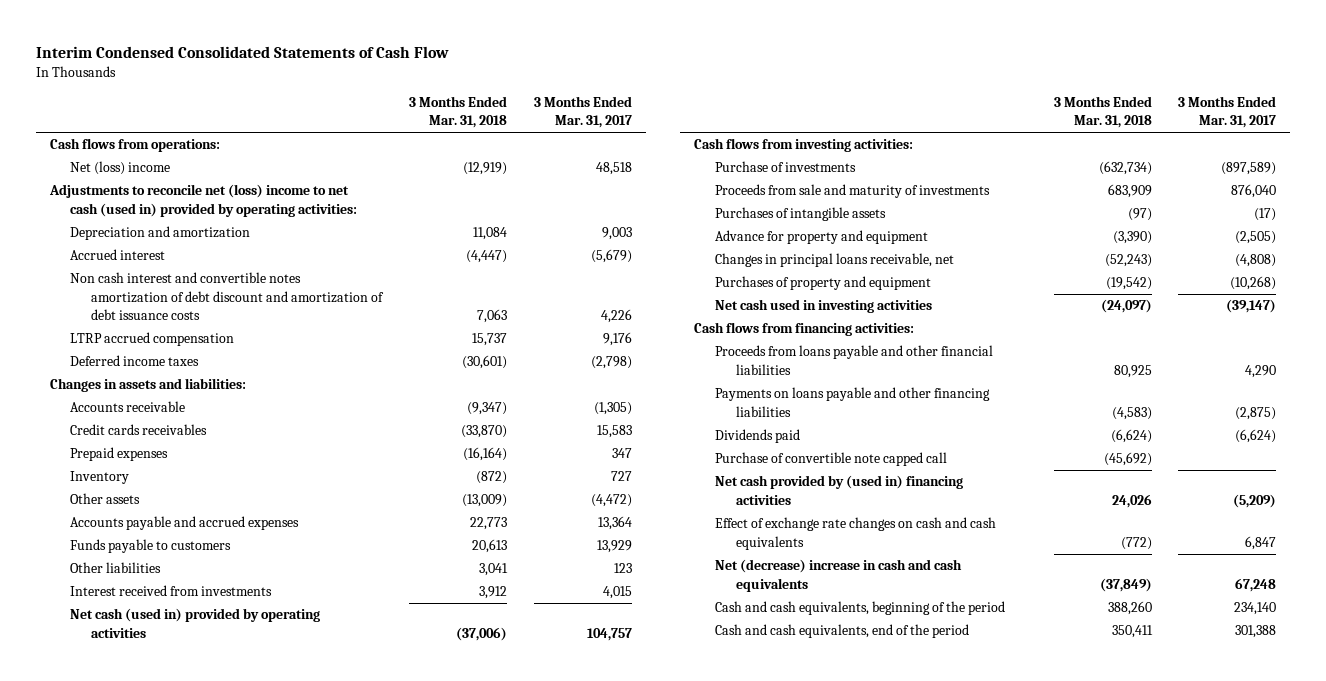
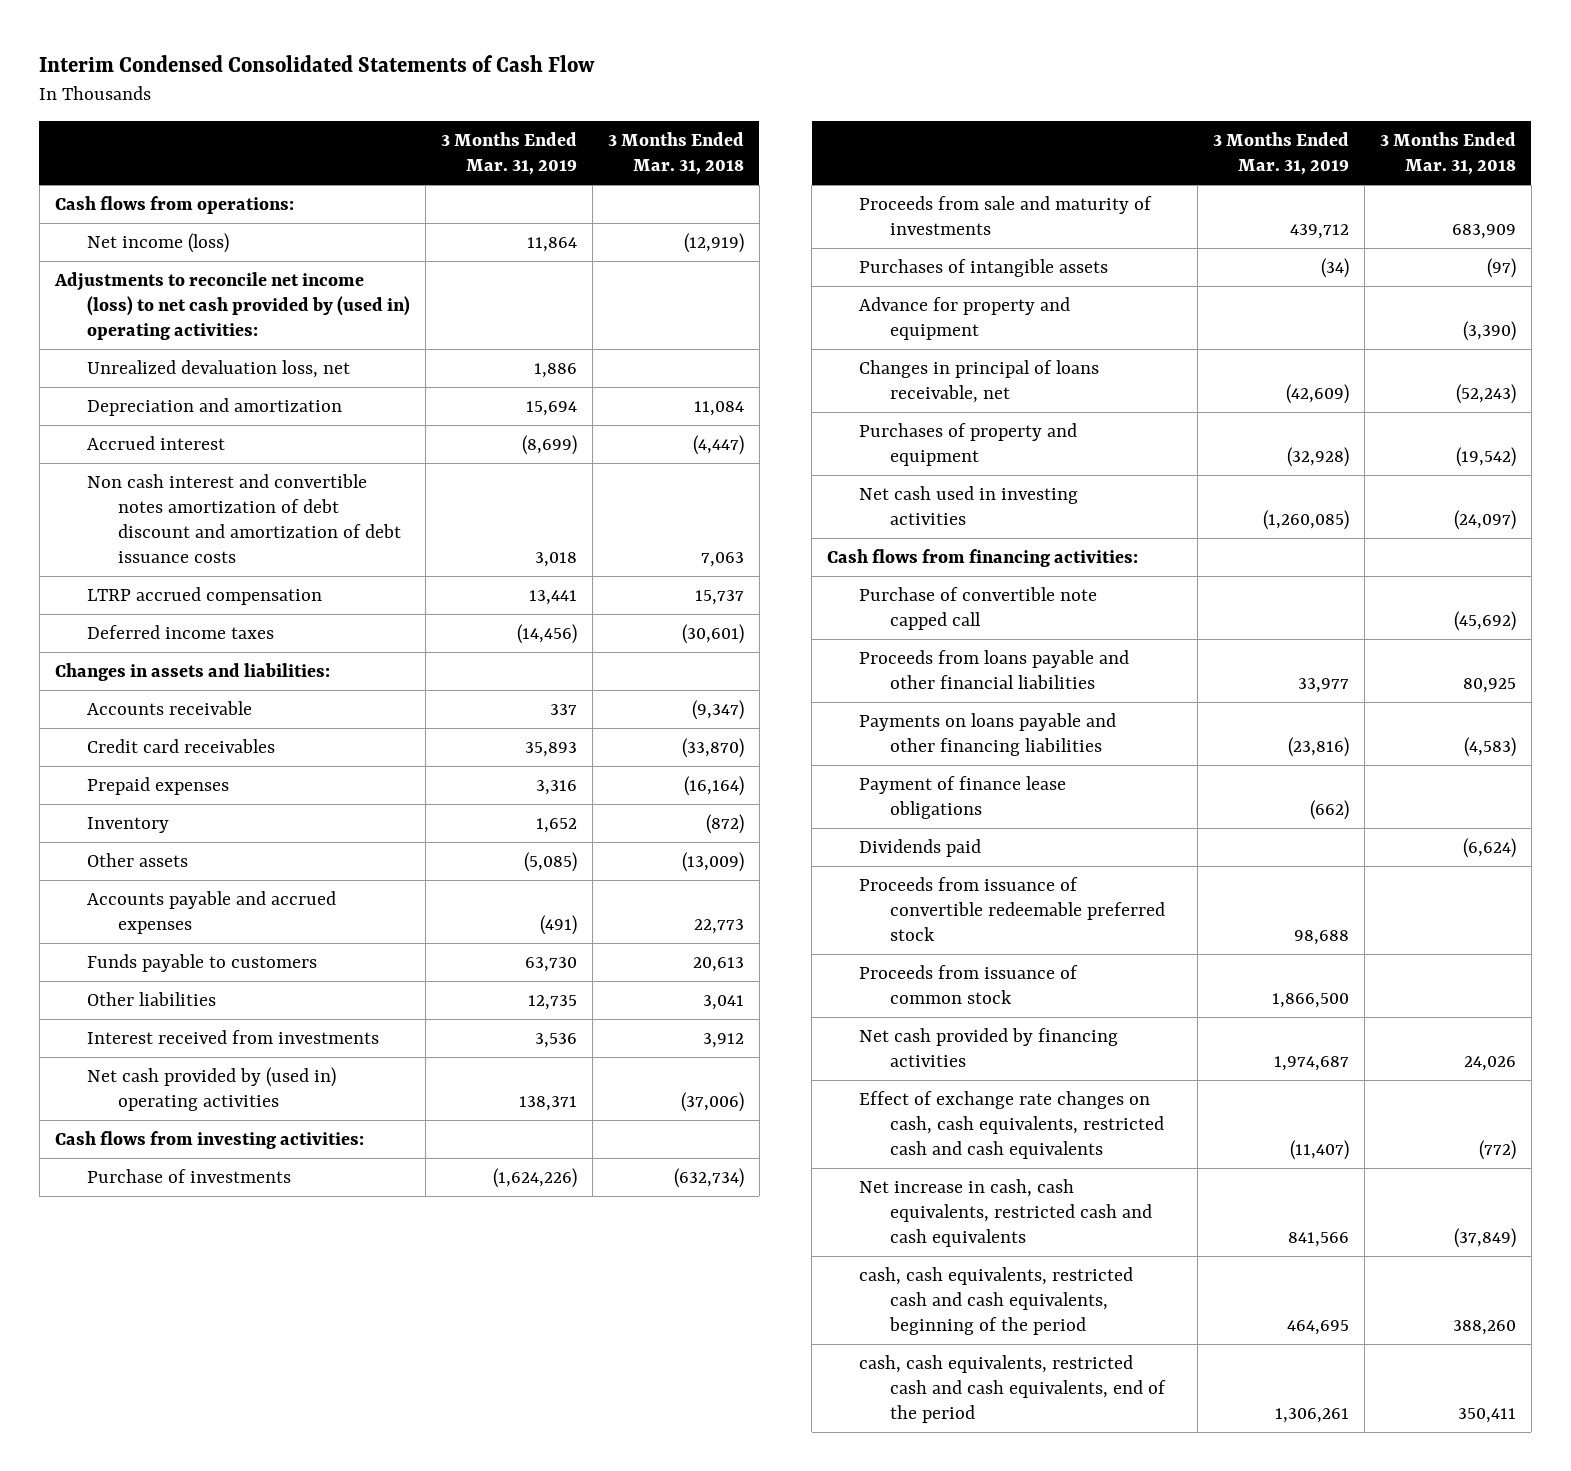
- | 3 Months Ended Mar. 31, 2018 | 3 Months Ended Mar. 31, 2017
+ | 3 Months Ended Mar. 31, 2019 | 3 Months Ended Mar. 31, 2018
- Net (loss) income | (12,919) | 48,518
- Adjustments to reconcile net (loss) income to net cash (used in) provided by operating activities:
+ Net income (loss) | 11,864 | (12,919)
+ Adjustments to reconcile net income (loss) to net cash provided by (used in) operating activities:
+ Unrealized devaluation loss, net | 1,886 |
- Credit cards receivables | (33,870) | 15,583
+ Credit card receivables | 35,893 | (33,870)
- Net cash (used in) provided by operating activities | (37,006) | 104,757
+ Net cash provided by (used in) operating activities | 138,371 | (37,006)
- Changes in principal loans receivable, net | (52,243) | (4,808)
+ Changes in principal of loans receivable, net | (42,609) | (52,243)
moved up: Purchase of convertible note capped call | | (45,692)
+ Payment of finance lease obligations | (662) |
- Net cash provided by (used in) financing activities | 24,026 | (5,209)
- Effect of exchange rate changes on cash and cash equivalents | (772) | 6,847
- Net (decrease) increase in cash and cash equivalents | (37,849) | 67,248
- Cash and cash equivalents, beginning of the period | 388,260 | 234,140
- Cash and cash equivalents, end of the period | 350,411 | 301,388
+ Proceeds from issuance of convertible redeemable preferred stock | 98,688 |
+ Proceeds from issuance of common stock | 1,866,500 |
+ Net cash provided by financing activities | 1,974,687 | 24,026
+ Effect of exchange rate changes on cash, cash equivalents, restricted cash and cash equivalents | (11,407) | (772)
+ Net increase in cash, cash equivalents, restricted cash and cash equivalents | 841,566 | (37,849)
+ cash, cash equivalents, restricted cash and cash equivalents, beginning of the period | 464,695 | 388,260
+ cash, cash equivalents, restricted cash and cash equivalents, end of the period | 1,306,261 | 350,411

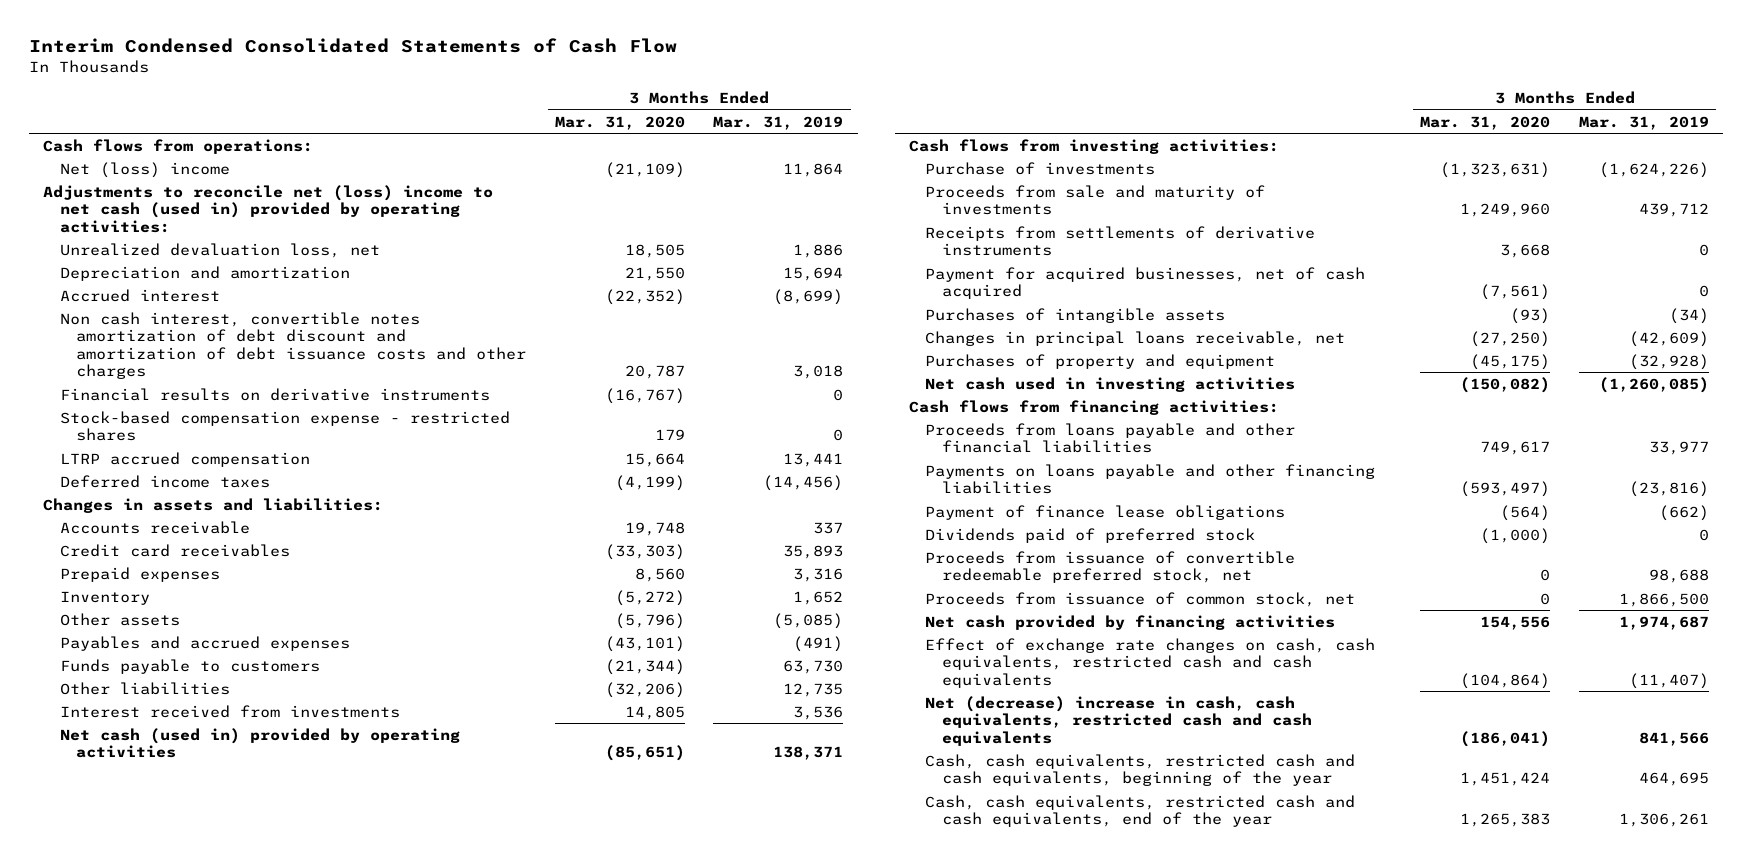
- | 3 Months Ended Mar. 31, 2019 | 3 Months Ended Mar. 31, 2018
+ | 3 Months Ended Mar. 31, 2020 | 3 Months Ended Mar. 31, 2019
- Net income (loss) | 11,864 | (12,919)
- Adjustments to reconcile net income (loss) to net cash provided by (used in) operating activities:
+ Net (loss) income | (21,109) | 11,864
+ Adjustments to reconcile net (loss) income to net cash (used in) provided by operating activities:
- Non cash interest and convertible notes amortization of debt discount and amortization of debt issuance costs | 3,018 | 7,063
+ Non cash interest, convertible notes amortization of debt discount and amortization of debt issuance costs and other charges | 20,787 | 3,018
+ Financial results on derivative instruments | (16,767) | 0
+ Stock-based compensation expense - restricted shares | 179 | 0
- Accounts payable and accrued expenses | (491) | 22,773
+ Payables and accrued expenses | (43,101) | (491)
- Net cash provided by (used in) operating activities | 138,371 | (37,006)
+ Net cash (used in) provided by operating activities | (85,651) | 138,371
+ Receipts from settlements of derivative instruments | 3,668 | 0
+ Payment for acquired businesses, net of cash acquired | (7,561) | 0
- Advance for property and equipment | | (3,390)
- Changes in principal of loans receivable, net | (42,609) | (52,243)
+ Changes in principal loans receivable, net | (27,250) | (42,609)
- Purchase of convertible note capped call | | (45,692)
- Dividends paid | | (6,624)
- Proceeds from issuance of convertible redeemable preferred stock | 98,688 |
- Proceeds from issuance of common stock | 1,866,500 |
+ Dividends paid of preferred stock | (1,000) | 0
+ Proceeds from issuance of convertible redeemable preferred stock, net | 0 | 98,688
+ Proceeds from issuance of common stock, net | 0 | 1,866,500
- Net increase in cash, cash equivalents, restricted cash and cash equivalents | 841,566 | (37,849)
- cash, cash equivalents, restricted cash and cash equivalents, beginning of the period | 464,695 | 388,260
- cash, cash equivalents, restricted cash and cash equivalents, end of the period | 1,306,261 | 350,411
+ Net (decrease) increase in cash, cash equivalents, restricted cash and cash equivalents | (186,041) | 841,566
+ Cash, cash equivalents, restricted cash and cash equivalents, beginning of the year | 1,451,424 | 464,695
+ Cash, cash equivalents, restricted cash and cash equivalents, end of the year | 1,265,383 | 1,306,261

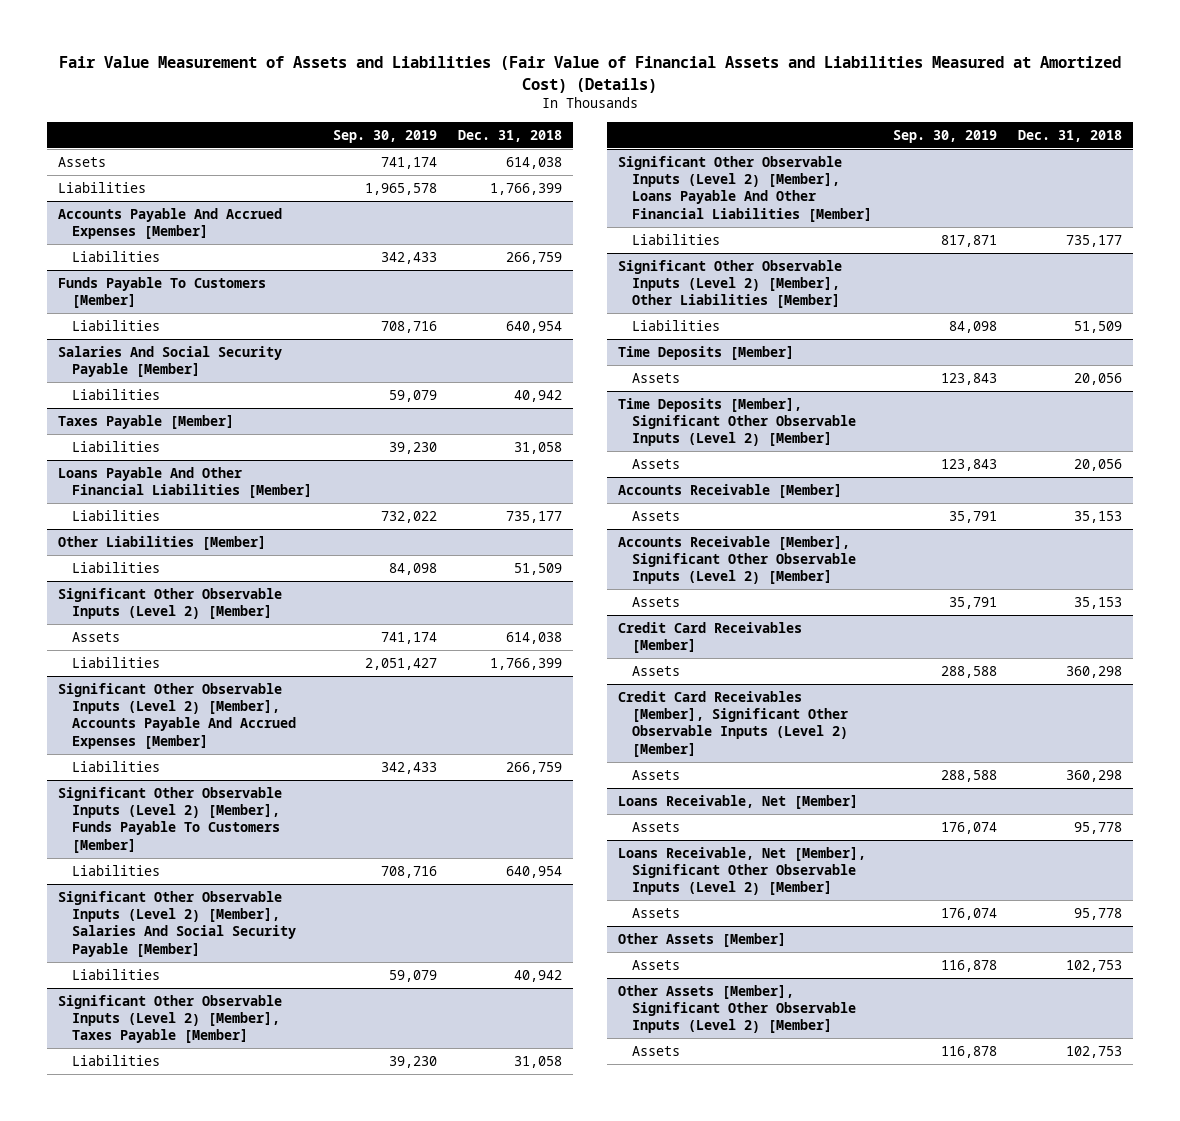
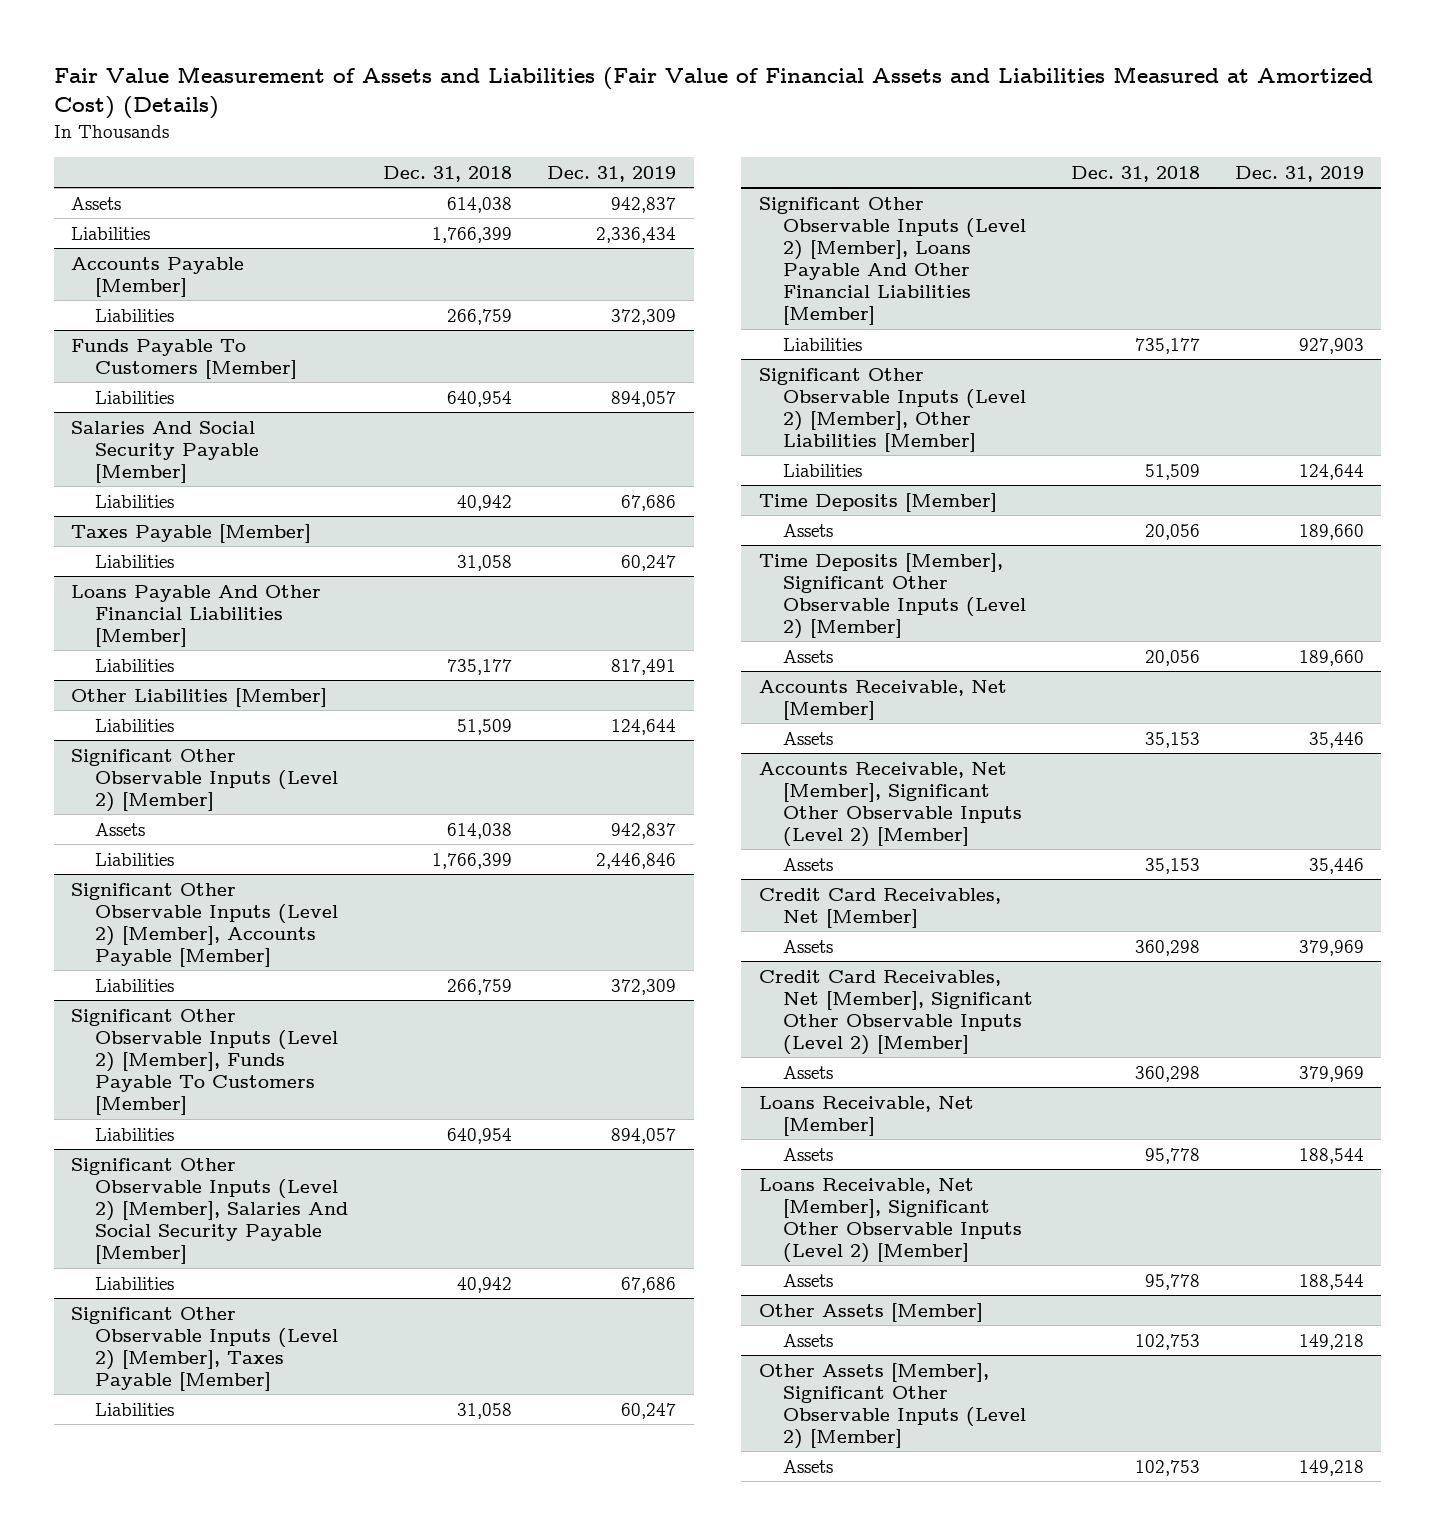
- | Sep. 30, 2019 | Dec. 31, 2018
+ | Dec. 31, 2018 | Dec. 31, 2019
- Accounts Payable And Accrued Expenses [Member]
+ Accounts Payable [Member]
- Significant Other Observable Inputs (Level 2) [Member], Accounts Payable And Accrued Expenses [Member]
+ Significant Other Observable Inputs (Level 2) [Member], Accounts Payable [Member]
- Accounts Receivable [Member]
+ Accounts Receivable, Net [Member]
- Accounts Receivable [Member], Significant Other Observable Inputs (Level 2) [Member]
+ Accounts Receivable, Net [Member], Significant Other Observable Inputs (Level 2) [Member]
- Credit Card Receivables [Member]
+ Credit Card Receivables, Net [Member]
- Credit Card Receivables [Member], Significant Other Observable Inputs (Level 2) [Member]
+ Credit Card Receivables, Net [Member], Significant Other Observable Inputs (Level 2) [Member]

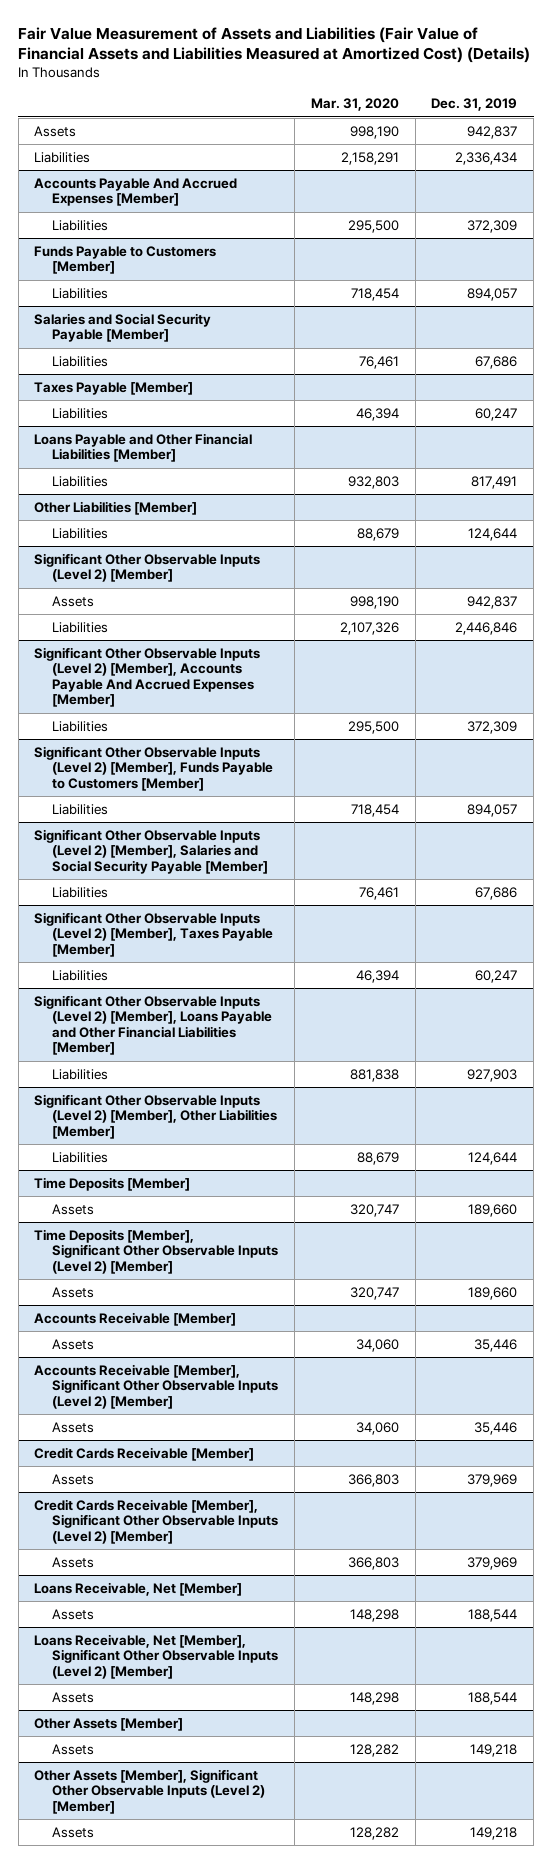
- | Dec. 31, 2018 | Dec. 31, 2019
+ | Mar. 31, 2020 | Dec. 31, 2019
- Accounts Payable [Member]
+ Accounts Payable And Accrued Expenses [Member]
- Funds Payable To Customers [Member]
+ Funds Payable to Customers [Member]
- Salaries And Social Security Payable [Member]
+ Salaries and Social Security Payable [Member]
- Loans Payable And Other Financial Liabilities [Member]
+ Loans Payable and Other Financial Liabilities [Member]
- Significant Other Observable Inputs (Level 2) [Member], Accounts Payable [Member]
+ Significant Other Observable Inputs (Level 2) [Member], Accounts Payable And Accrued Expenses [Member]
- Significant Other Observable Inputs (Level 2) [Member], Funds Payable To Customers [Member]
+ Significant Other Observable Inputs (Level 2) [Member], Funds Payable to Customers [Member]
- Significant Other Observable Inputs (Level 2) [Member], Salaries And Social Security Payable [Member]
+ Significant Other Observable Inputs (Level 2) [Member], Salaries and Social Security Payable [Member]
- Significant Other Observable Inputs (Level 2) [Member], Loans Payable And Other Financial Liabilities [Member]
+ Significant Other Observable Inputs (Level 2) [Member], Loans Payable and Other Financial Liabilities [Member]
- Accounts Receivable, Net [Member]
+ Accounts Receivable [Member]
- Accounts Receivable, Net [Member], Significant Other Observable Inputs (Level 2) [Member]
+ Accounts Receivable [Member], Significant Other Observable Inputs (Level 2) [Member]
- Credit Card Receivables, Net [Member]
+ Credit Cards Receivable [Member]
- Credit Card Receivables, Net [Member], Significant Other Observable Inputs (Level 2) [Member]
+ Credit Cards Receivable [Member], Significant Other Observable Inputs (Level 2) [Member]

